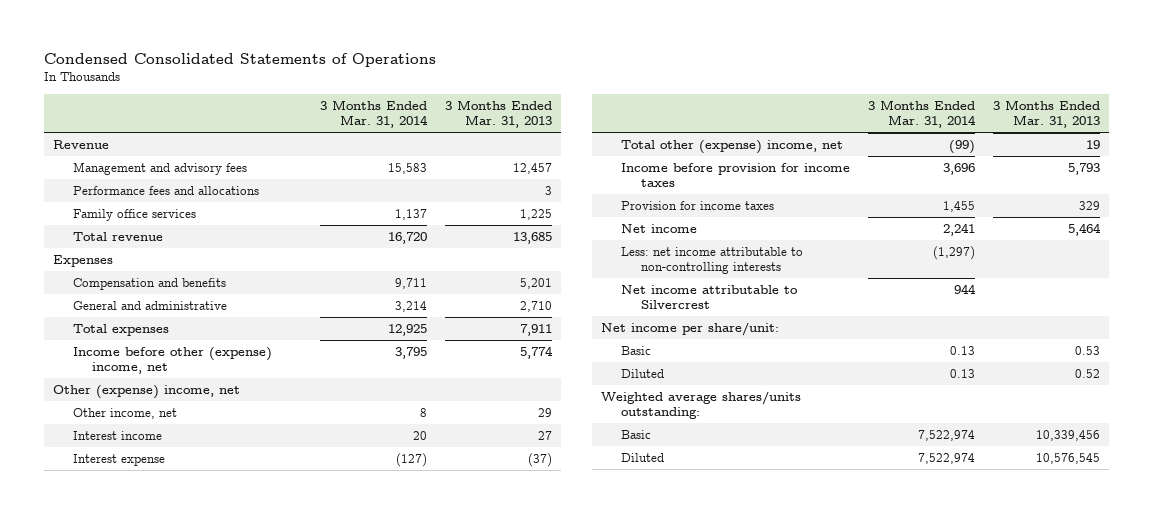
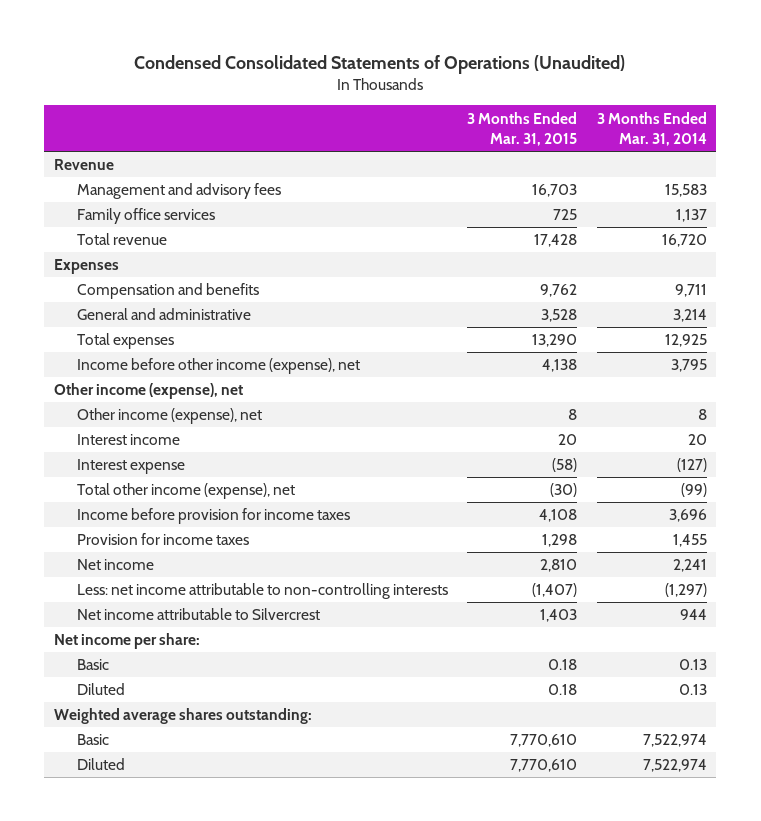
- Condensed Consolidated Statements of Operations
+ Condensed Consolidated Statements of Operations (Unaudited)
- | 3 Months Ended Mar. 31, 2014 | 3 Months Ended Mar. 31, 2013
+ | 3 Months Ended Mar. 31, 2015 | 3 Months Ended Mar. 31, 2014
- Performance fees and allocations | | 3
- Income before other (expense) income, net | 3,795 | 5,774
- Other (expense) income, net
- Other income, net | 8 | 29
+ Income before other income (expense), net | 4,138 | 3,795
+ Other income (expense), net
+ Other income (expense), net | 8 | 8
- Total other (expense) income, net | (99) | 19
+ Total other income (expense), net | (30) | (99)
- Net income per share/unit:
+ Net income per share:
- Weighted average shares/units outstanding:
+ Weighted average shares outstanding:

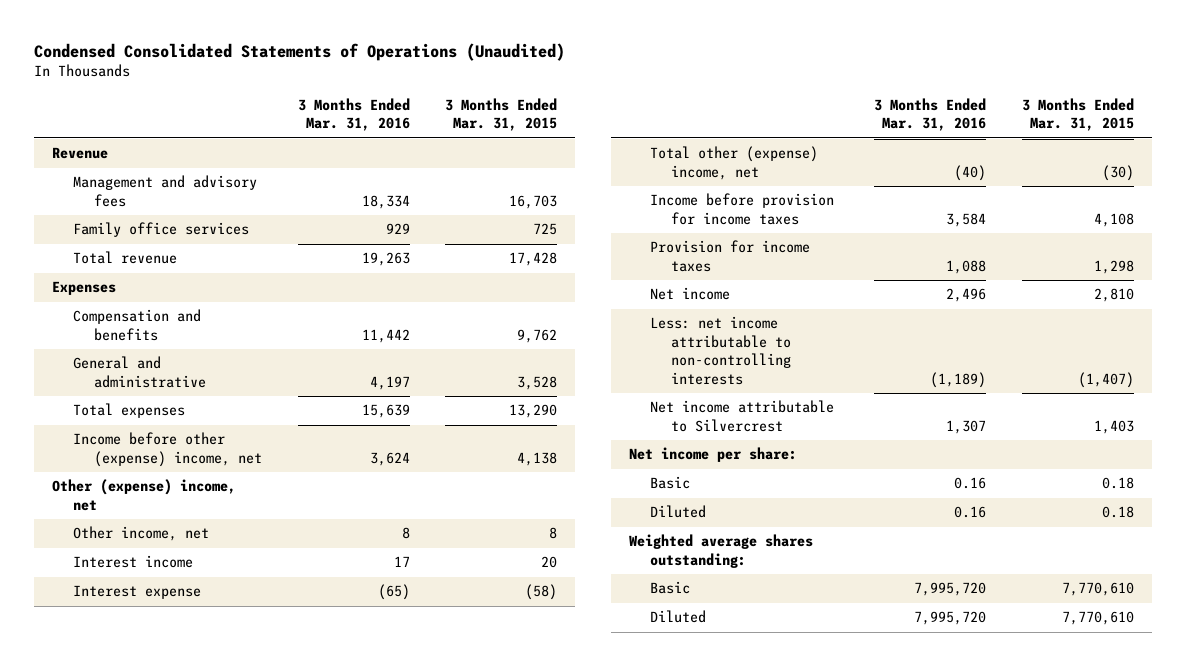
- | 3 Months Ended Mar. 31, 2015 | 3 Months Ended Mar. 31, 2014
+ | 3 Months Ended Mar. 31, 2016 | 3 Months Ended Mar. 31, 2015
- Income before other income (expense), net | 4,138 | 3,795
- Other income (expense), net
- Other income (expense), net | 8 | 8
+ Income before other (expense) income, net | 3,624 | 4,138
+ Other (expense) income, net
+ Other income, net | 8 | 8
- Total other income (expense), net | (30) | (99)
+ Total other (expense) income, net | (40) | (30)

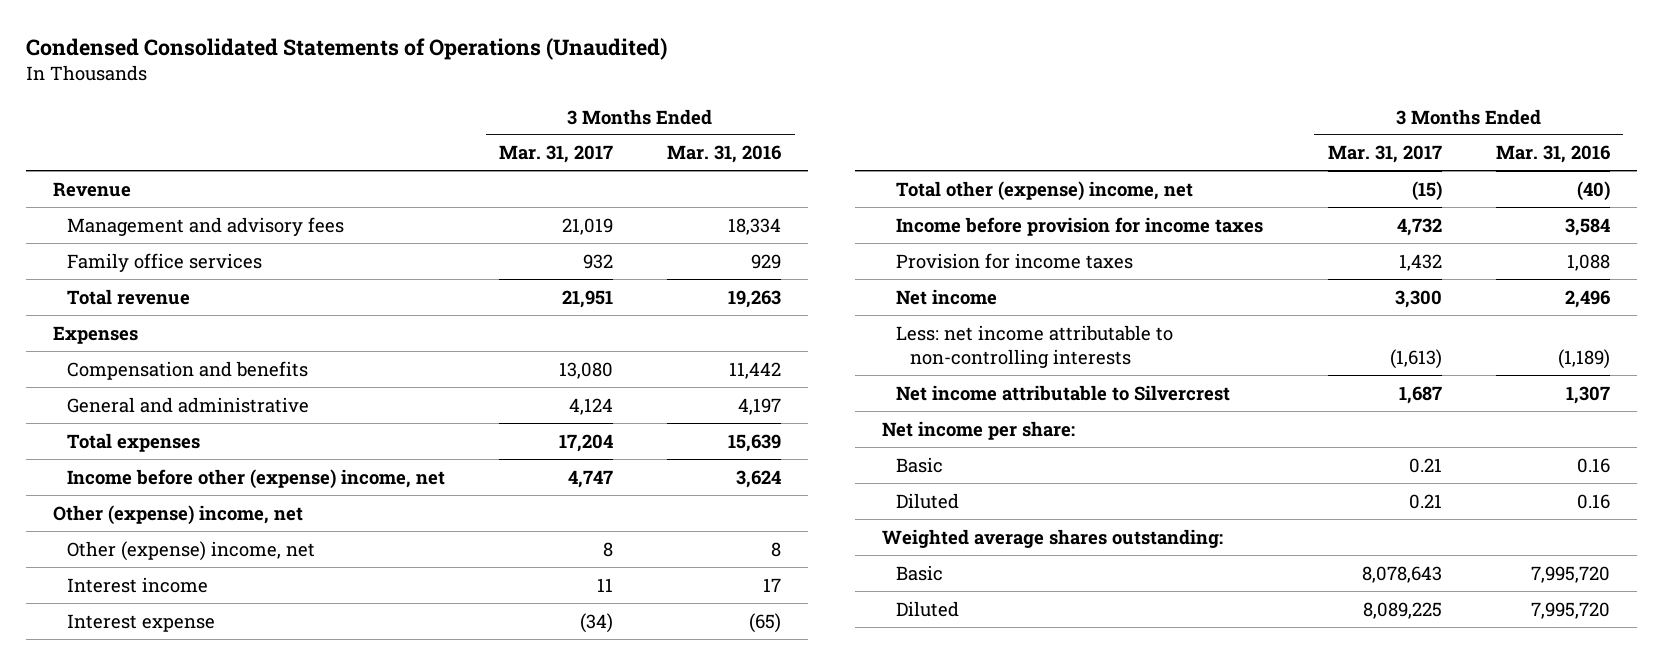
- | 3 Months Ended Mar. 31, 2016 | 3 Months Ended Mar. 31, 2015
+ | 3 Months Ended Mar. 31, 2017 | 3 Months Ended Mar. 31, 2016
- Other income, net | 8 | 8
+ Other (expense) income, net | 8 | 8

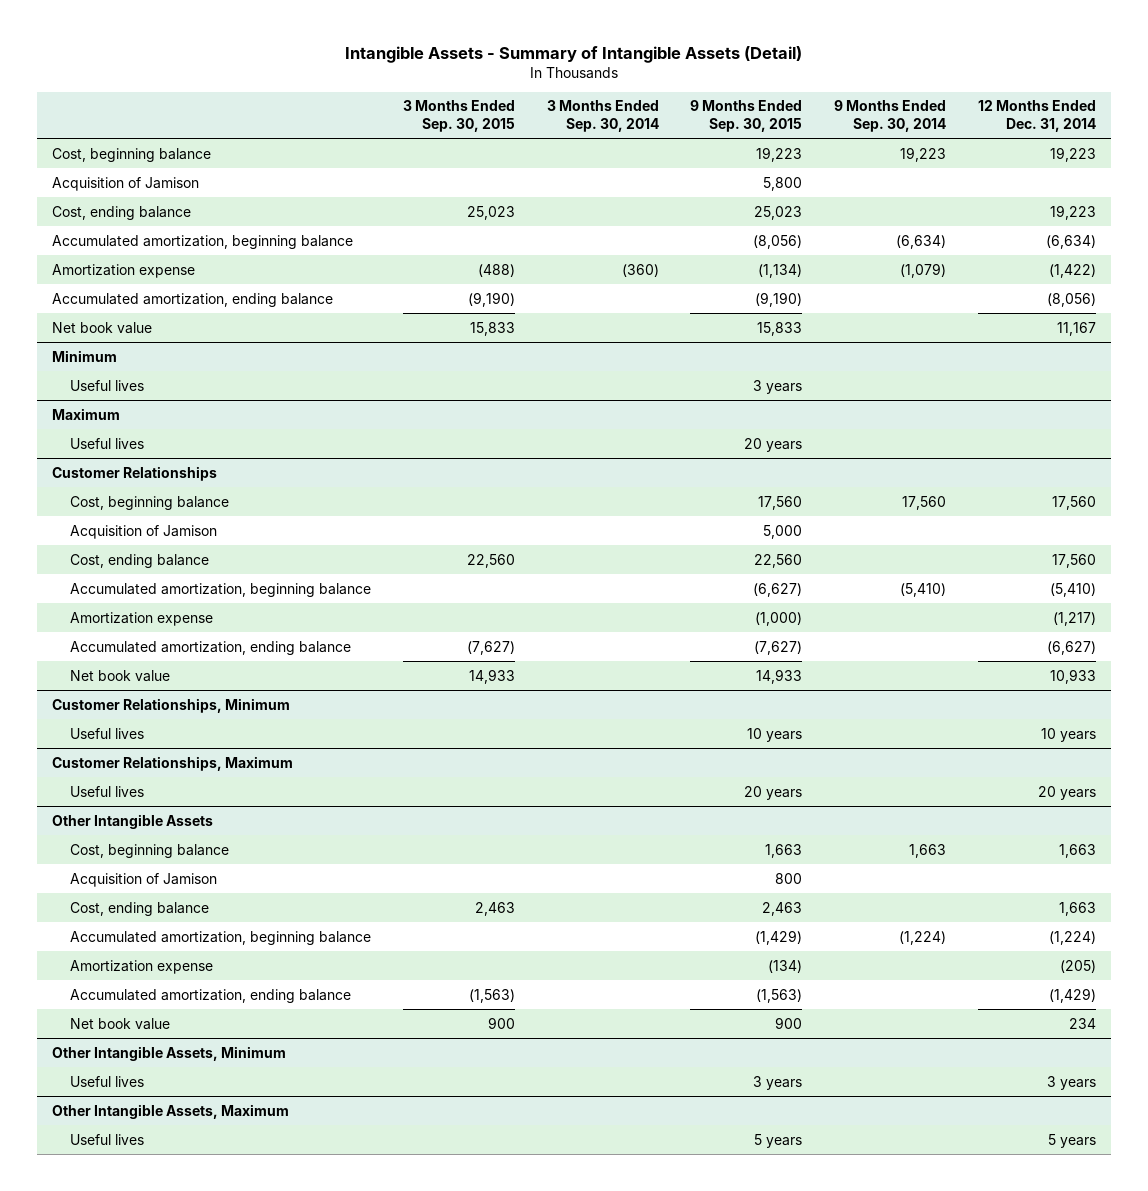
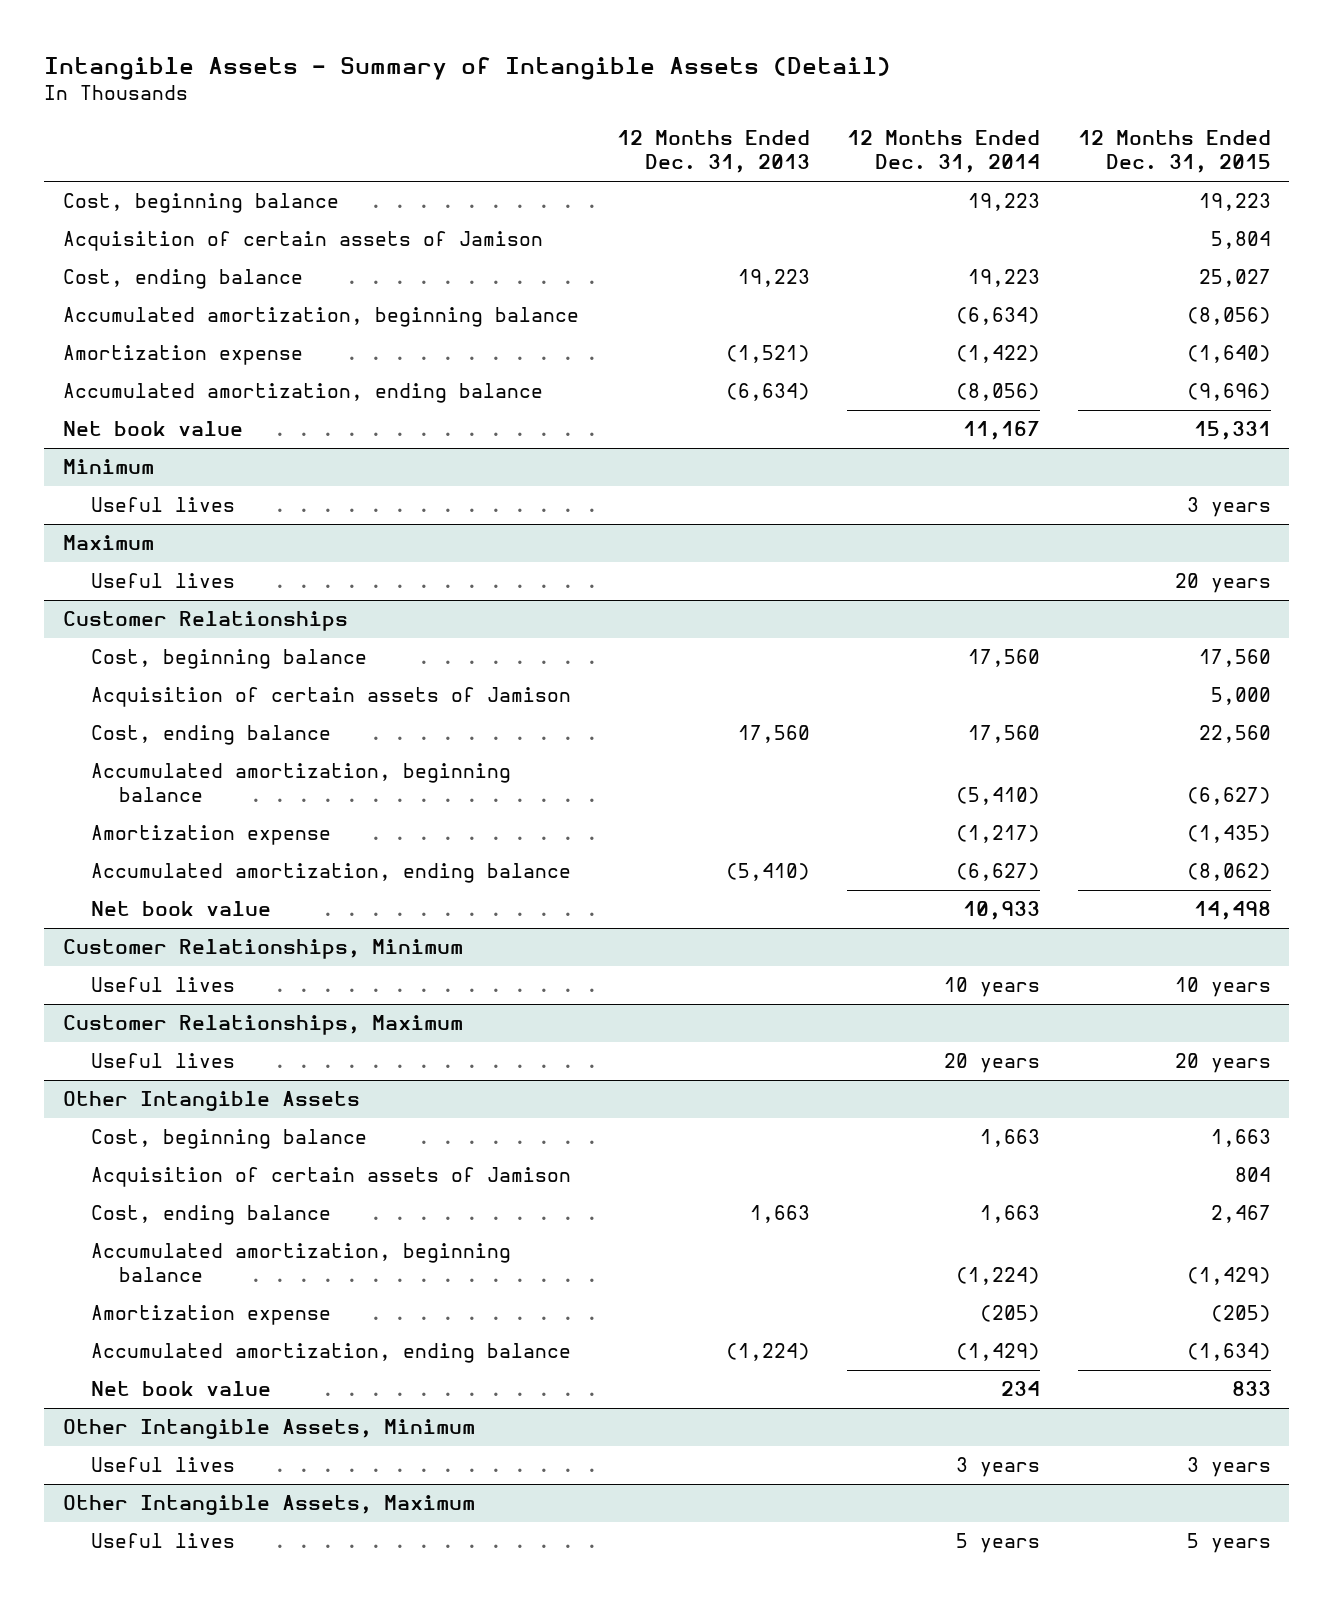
- | 3 Months Ended Sep. 30, 2015 | 3 Months Ended Sep. 30, 2014 | 9 Months Ended Sep. 30, 2015 | 9 Months Ended Sep. 30, 2014 | 12 Months Ended Dec. 31, 2014
+ | 12 Months Ended Dec. 31, 2013 | 12 Months Ended Dec. 31, 2014 | 12 Months Ended Dec. 31, 2015
- Acquisition of Jamison | | | 5,800 | |
+ Acquisition of certain assets of Jamison | | | 5,804
@ Customer Relationships
- Acquisition of Jamison | | | 5,000 | |
+ Acquisition of certain assets of Jamison | | | 5,000
@ Other Intangible Assets
- Acquisition of Jamison | | | 800 | |
+ Acquisition of certain assets of Jamison | | | 804

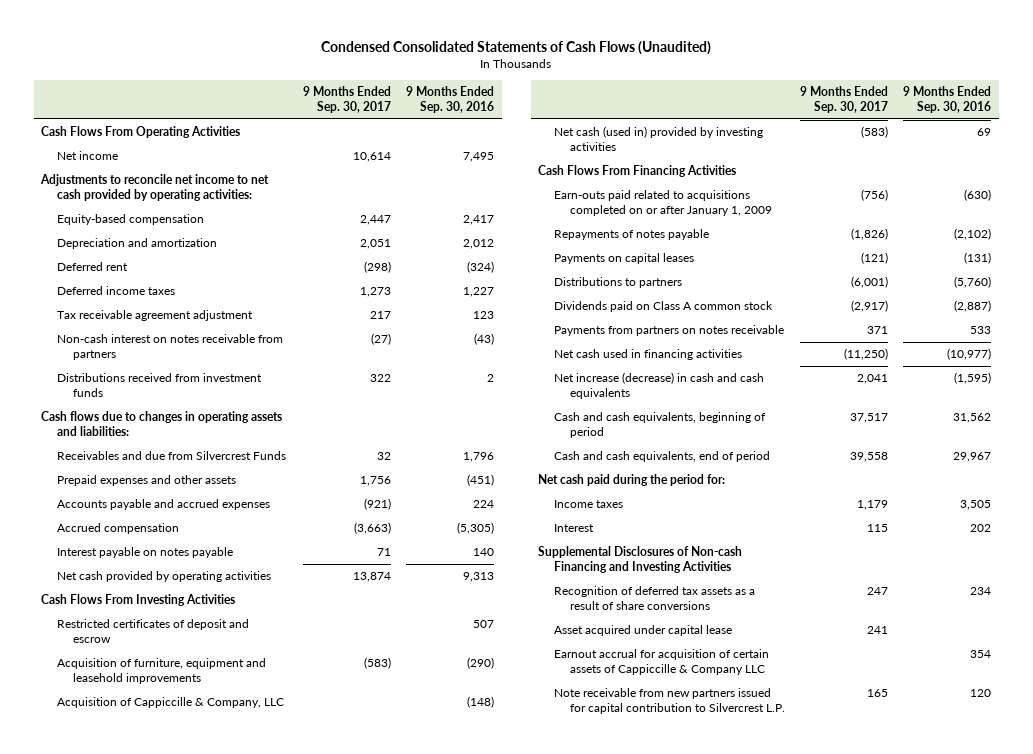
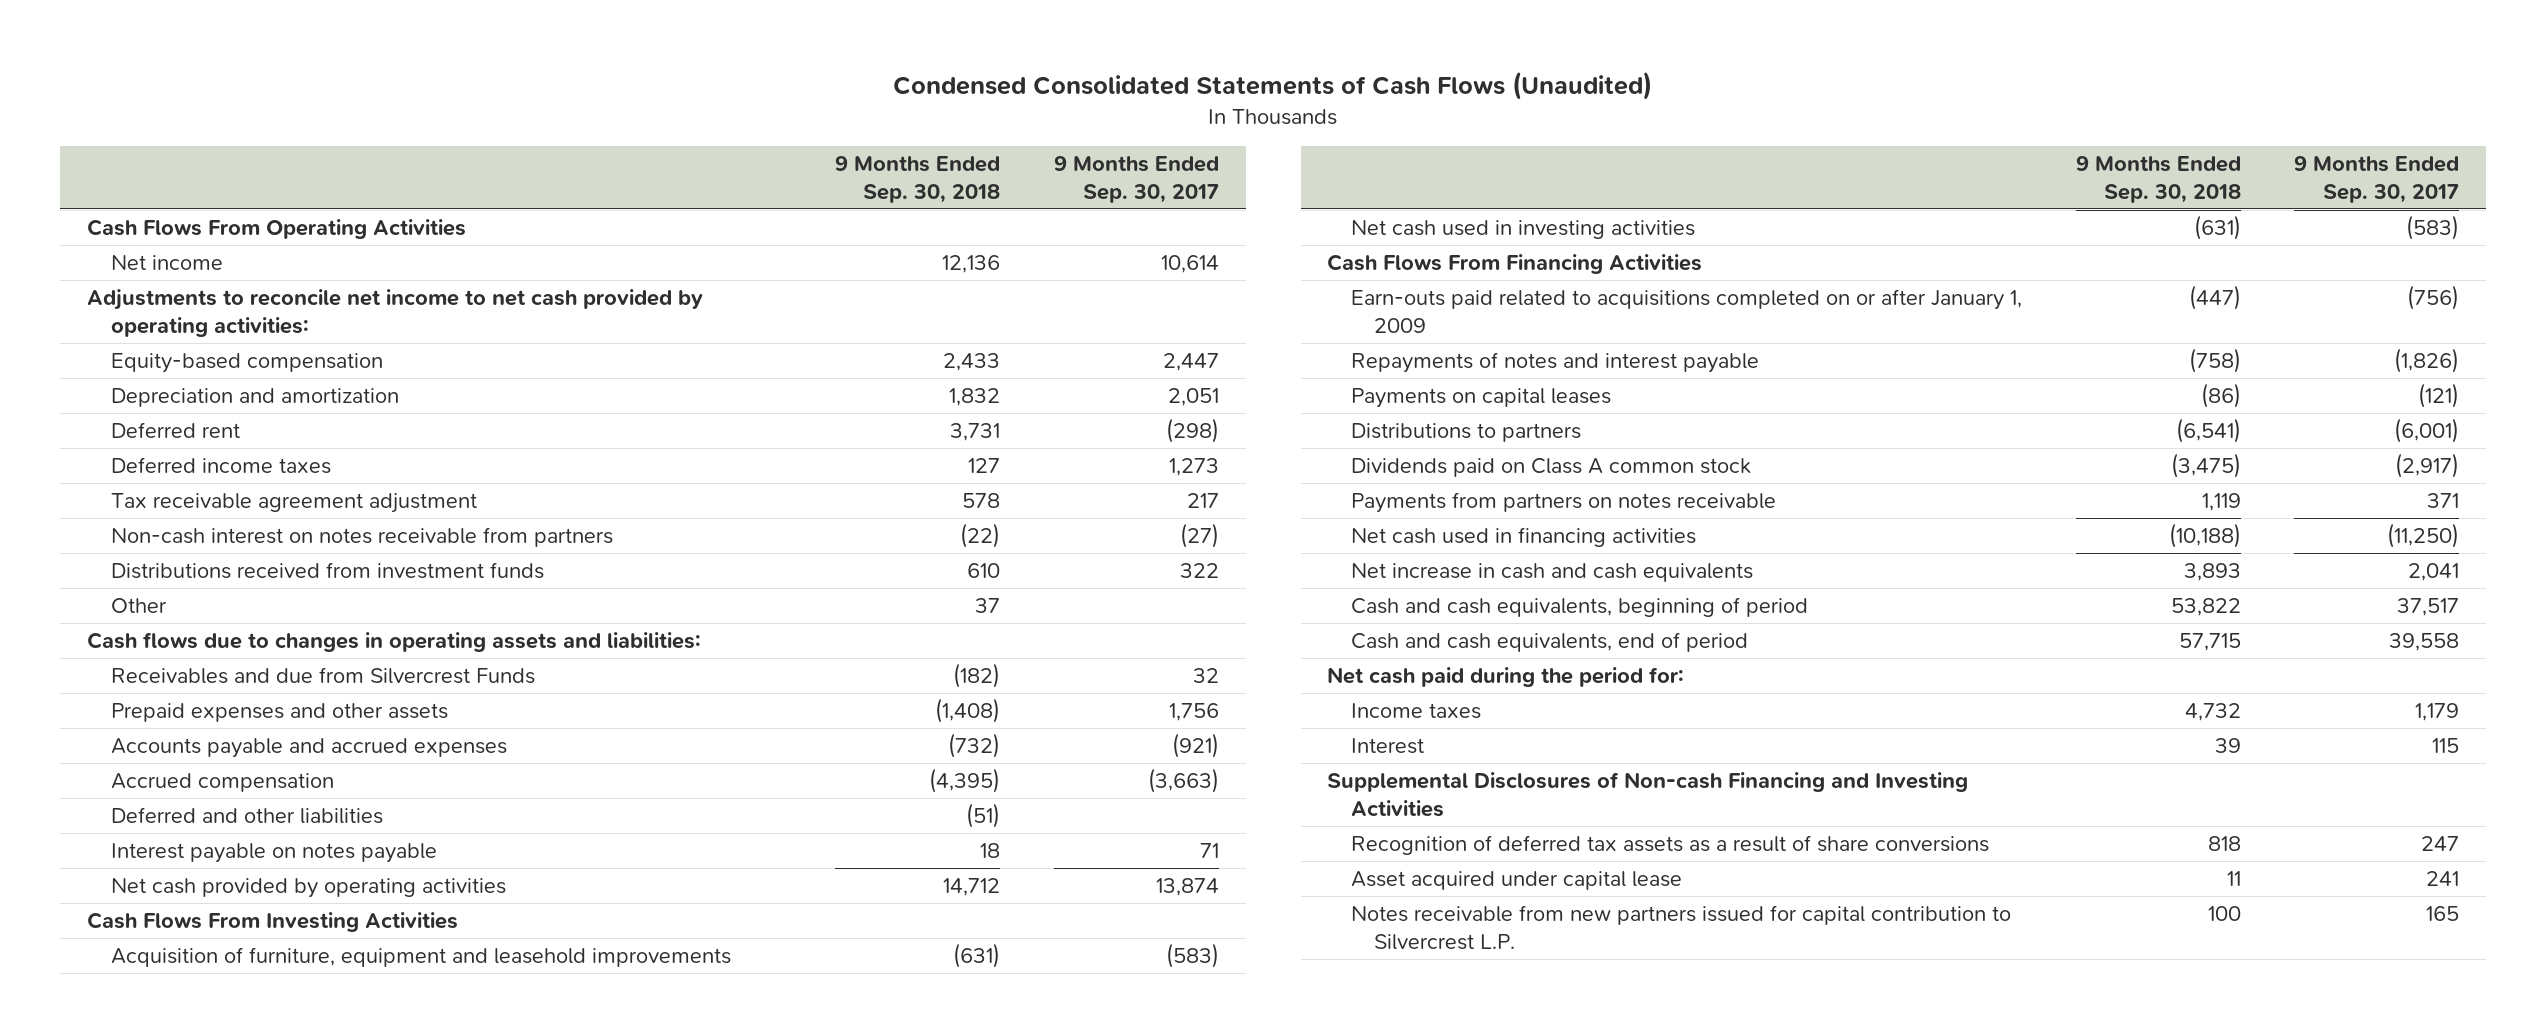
- | 9 Months Ended Sep. 30, 2017 | 9 Months Ended Sep. 30, 2016
+ | 9 Months Ended Sep. 30, 2018 | 9 Months Ended Sep. 30, 2017
+ Other | 37 |
+ Deferred and other liabilities | (51) |
- Restricted certificates of deposit and escrow | | 507
- Acquisition of Cappiccille & Company, LLC | | (148)
- Net cash (used in) provided by investing activities | (583) | 69
+ Net cash used in investing activities | (631) | (583)
- Repayments of notes payable | (1,826) | (2,102)
+ Repayments of notes and interest payable | (758) | (1,826)
- Net increase (decrease) in cash and cash equivalents | 2,041 | (1,595)
+ Net increase in cash and cash equivalents | 3,893 | 2,041
- Earnout accrual for acquisition of certain assets of Cappiccille & Company LLC | | 354
- Note receivable from new partners issued for capital contribution to Silvercrest L.P. | 165 | 120
+ Notes receivable from new partners issued for capital contribution to Silvercrest L.P. | 100 | 165

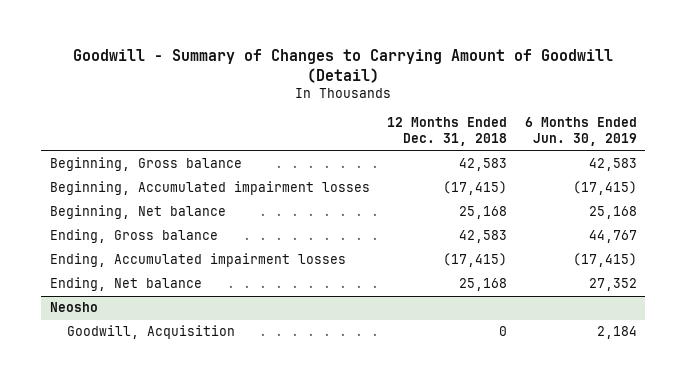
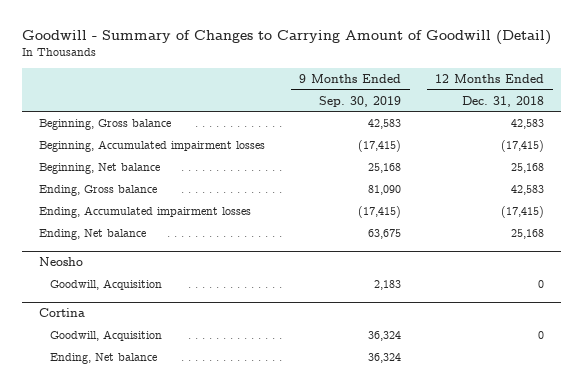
- | 12 Months Ended Dec. 31, 2018 | 6 Months Ended Jun. 30, 2019
+ | 9 Months Ended Sep. 30, 2019 | 12 Months Ended Dec. 31, 2018
+ Cortina
+ Goodwill, Acquisition | 36,324 | 0
+ Ending, Net balance | 36,324 |

